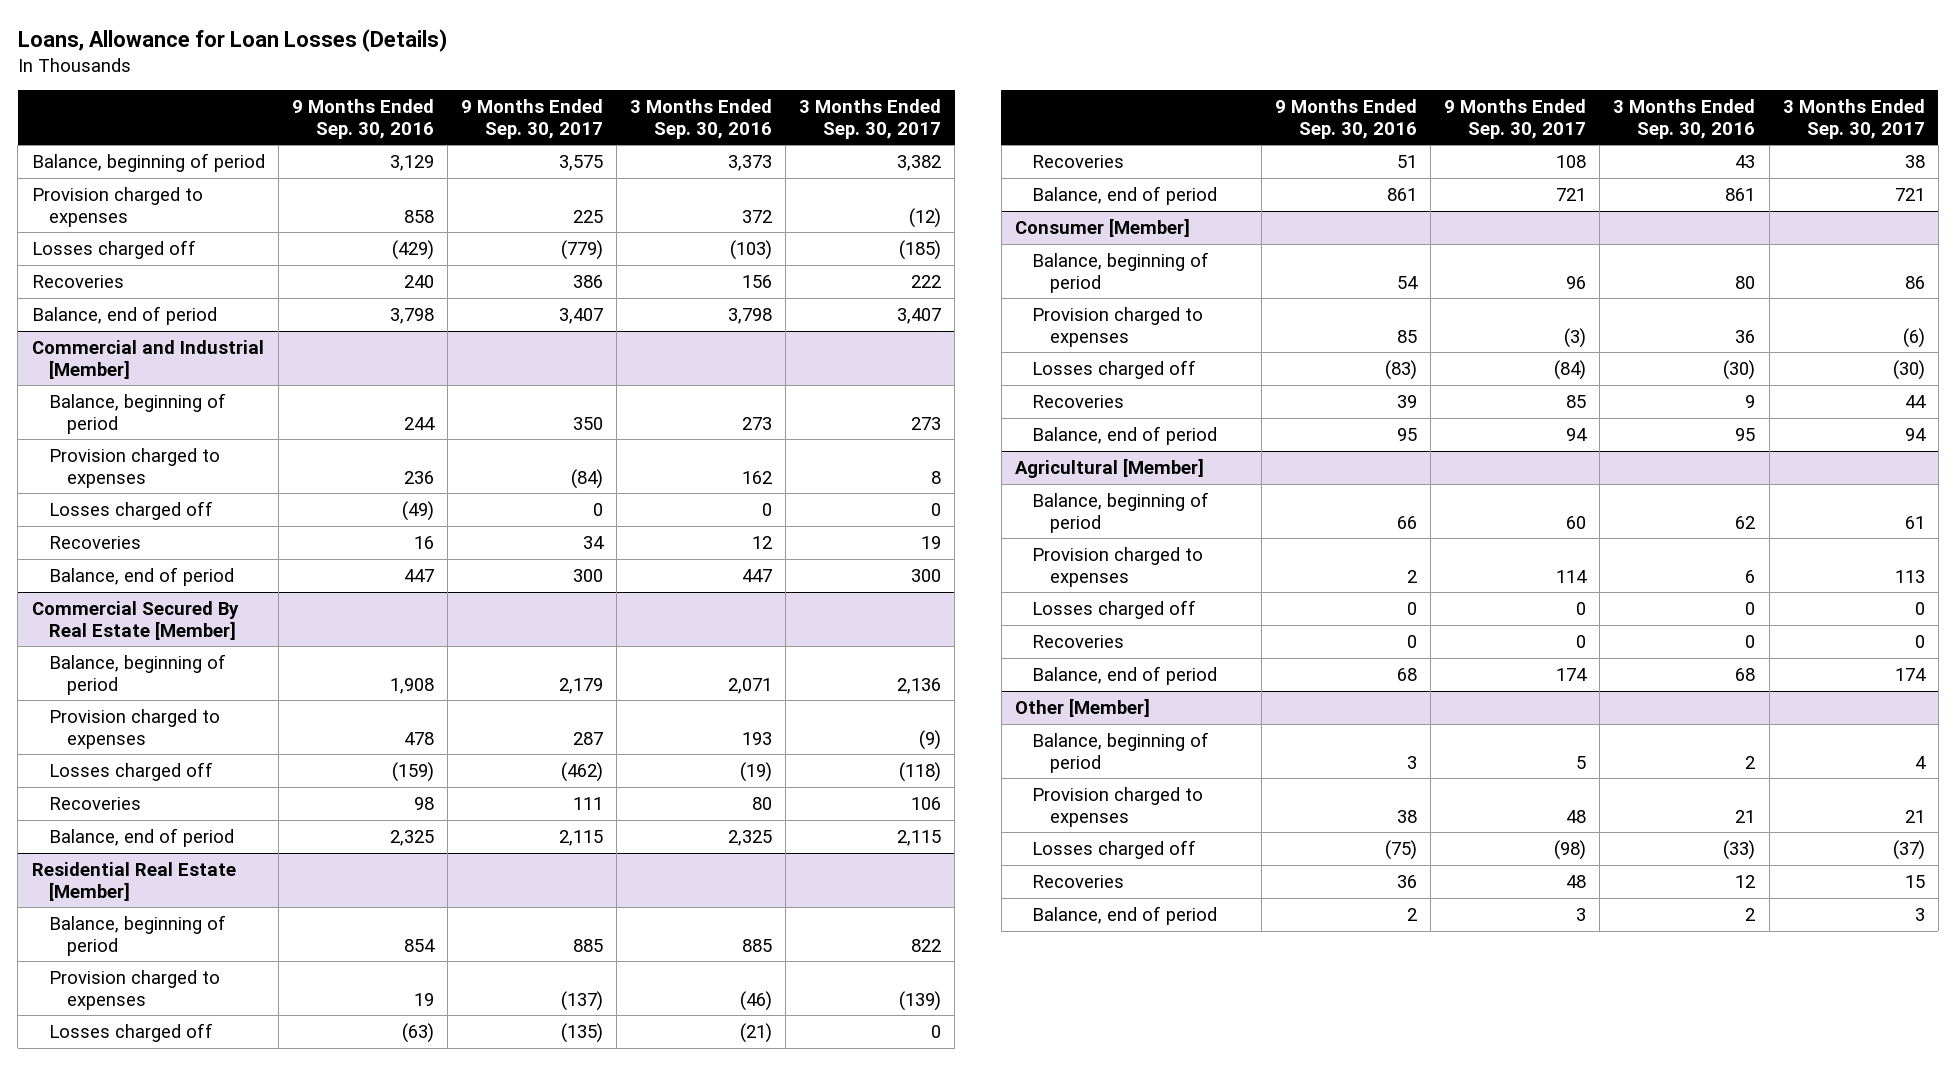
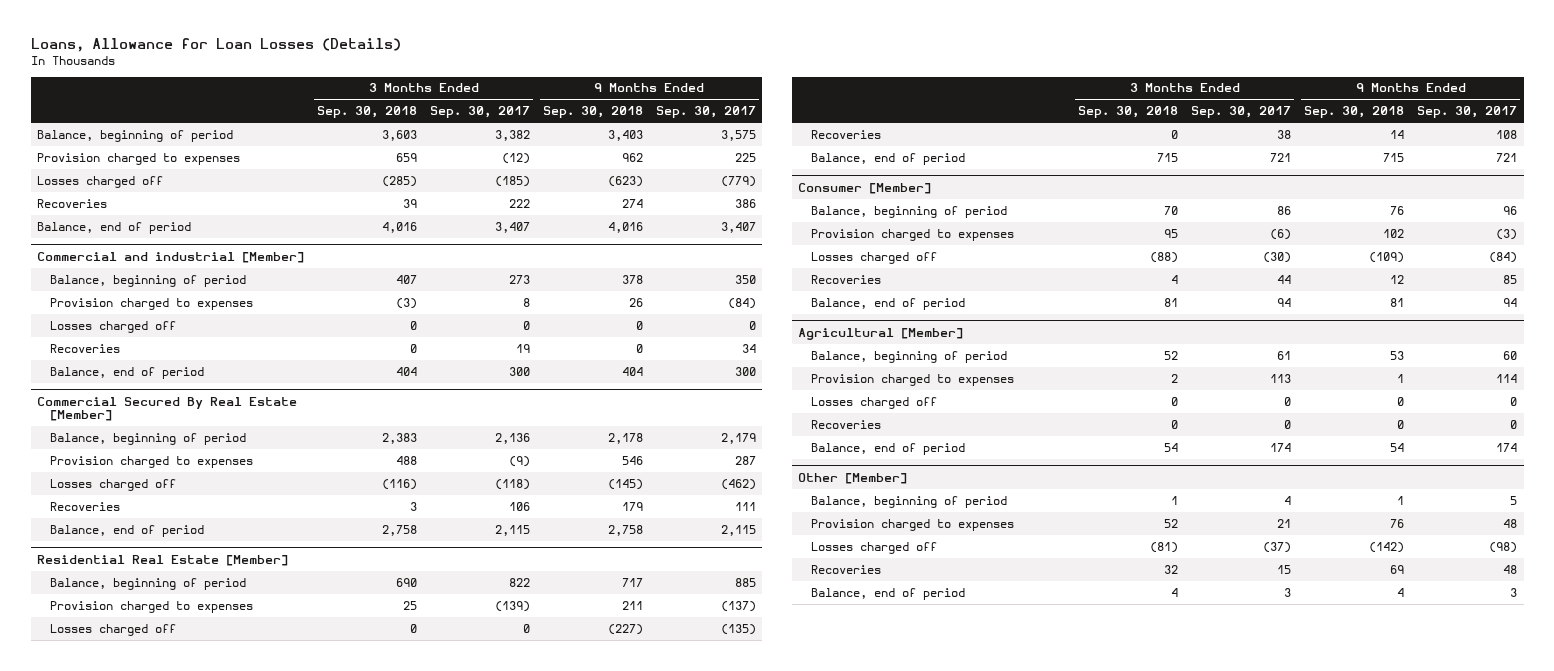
- | 9 Months Ended Sep. 30, 2016 | 9 Months Ended Sep. 30, 2017 | 3 Months Ended Sep. 30, 2016 | 3 Months Ended Sep. 30, 2017
+ | 3 Months Ended Sep. 30, 2018 | 3 Months Ended Sep. 30, 2017 | 9 Months Ended Sep. 30, 2018 | 9 Months Ended Sep. 30, 2017
- Commercial and Industrial [Member]
+ Commercial and industrial [Member]

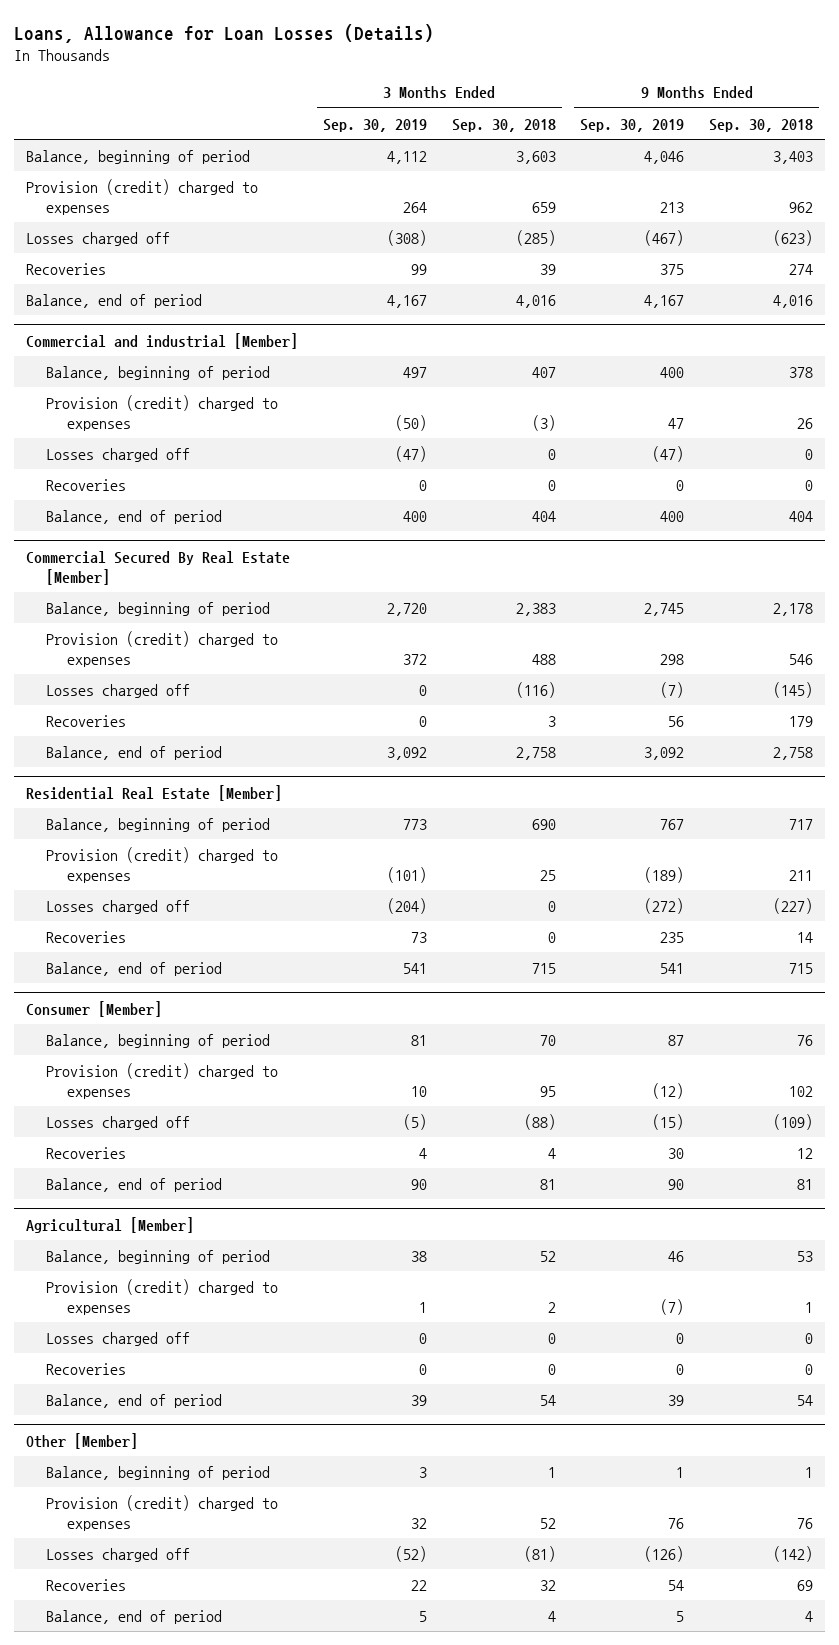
- | 3 Months Ended Sep. 30, 2018 | 3 Months Ended Sep. 30, 2017 | 9 Months Ended Sep. 30, 2018 | 9 Months Ended Sep. 30, 2017
+ | 3 Months Ended Sep. 30, 2019 | 3 Months Ended Sep. 30, 2018 | 9 Months Ended Sep. 30, 2019 | 9 Months Ended Sep. 30, 2018
- Provision charged to expenses | 659 | (12) | 962 | 225
+ Provision (credit) charged to expenses | 264 | 659 | 213 | 962
@ Commercial and industrial [Member]
- Provision charged to expenses | (3) | 8 | 26 | (84)
+ Provision (credit) charged to expenses | (50) | (3) | 47 | 26
@ Commercial Secured By Real Estate [Member]
- Provision charged to expenses | 488 | (9) | 546 | 287
+ Provision (credit) charged to expenses | 372 | 488 | 298 | 546
@ Residential Real Estate [Member]
- Provision charged to expenses | 25 | (139) | 211 | (137)
+ Provision (credit) charged to expenses | (101) | 25 | (189) | 211
@ Consumer [Member]
- Provision charged to expenses | 95 | (6) | 102 | (3)
+ Provision (credit) charged to expenses | 10 | 95 | (12) | 102
@ Agricultural [Member]
- Provision charged to expenses | 2 | 113 | 1 | 114
+ Provision (credit) charged to expenses | 1 | 2 | (7) | 1
@ Other [Member]
- Provision charged to expenses | 52 | 21 | 76 | 48
+ Provision (credit) charged to expenses | 32 | 52 | 76 | 76

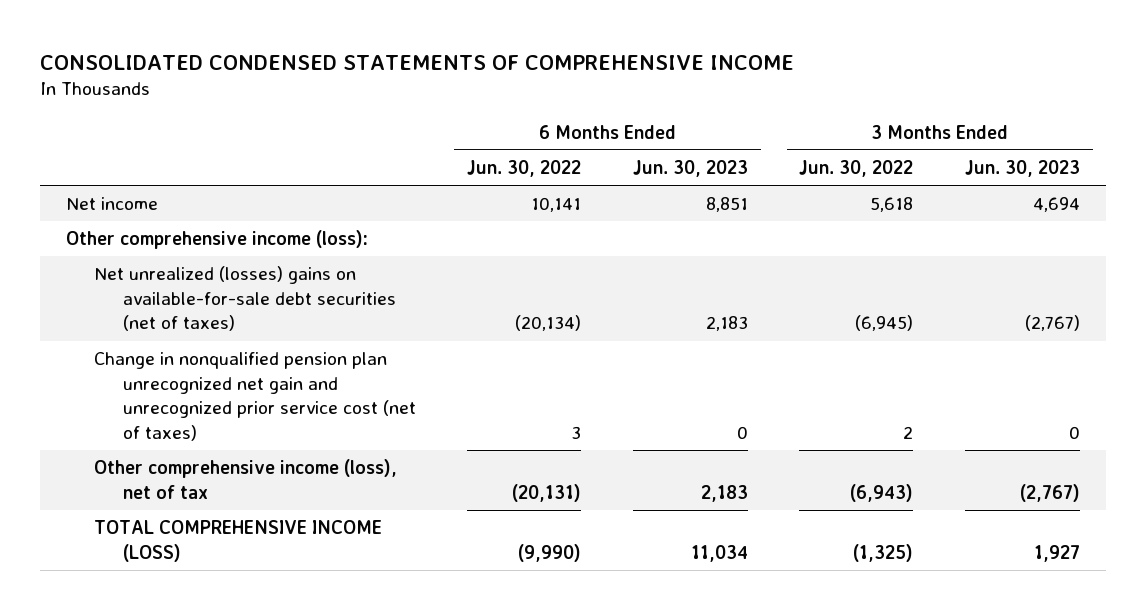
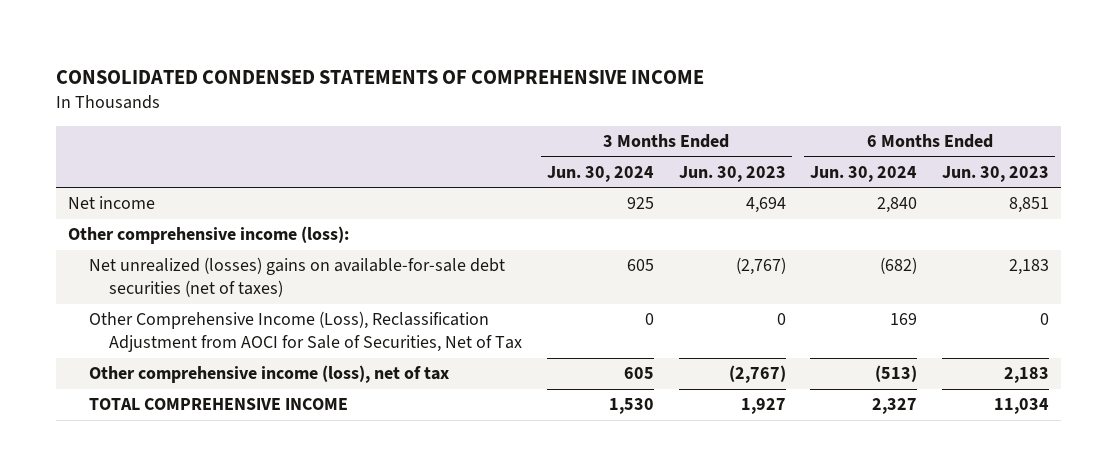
- | 6 Months Ended Jun. 30, 2022 | 6 Months Ended Jun. 30, 2023 | 3 Months Ended Jun. 30, 2022 | 3 Months Ended Jun. 30, 2023
+ | 3 Months Ended Jun. 30, 2024 | 3 Months Ended Jun. 30, 2023 | 6 Months Ended Jun. 30, 2024 | 6 Months Ended Jun. 30, 2023
- Change in nonqualified pension plan unrecognized net gain and unrecognized prior service cost (net of taxes) | 3 | 0 | 2 | 0
+ Other Comprehensive Income (Loss), Reclassification Adjustment from AOCI for Sale of Securities, Net of Tax | 0 | 0 | 169 | 0
- TOTAL COMPREHENSIVE INCOME (LOSS) | (9,990) | 11,034 | (1,325) | 1,927
+ TOTAL COMPREHENSIVE INCOME | 1,530 | 1,927 | 2,327 | 11,034

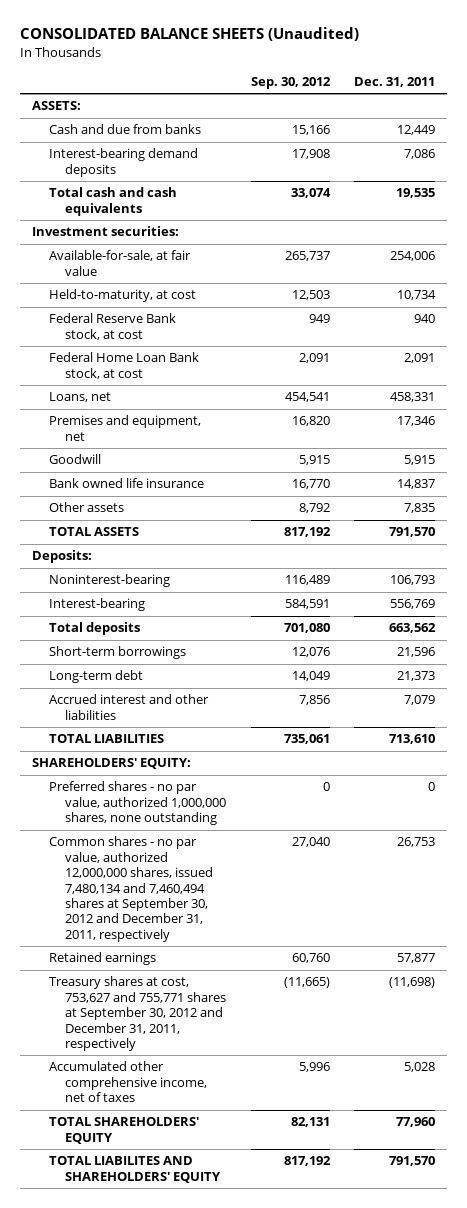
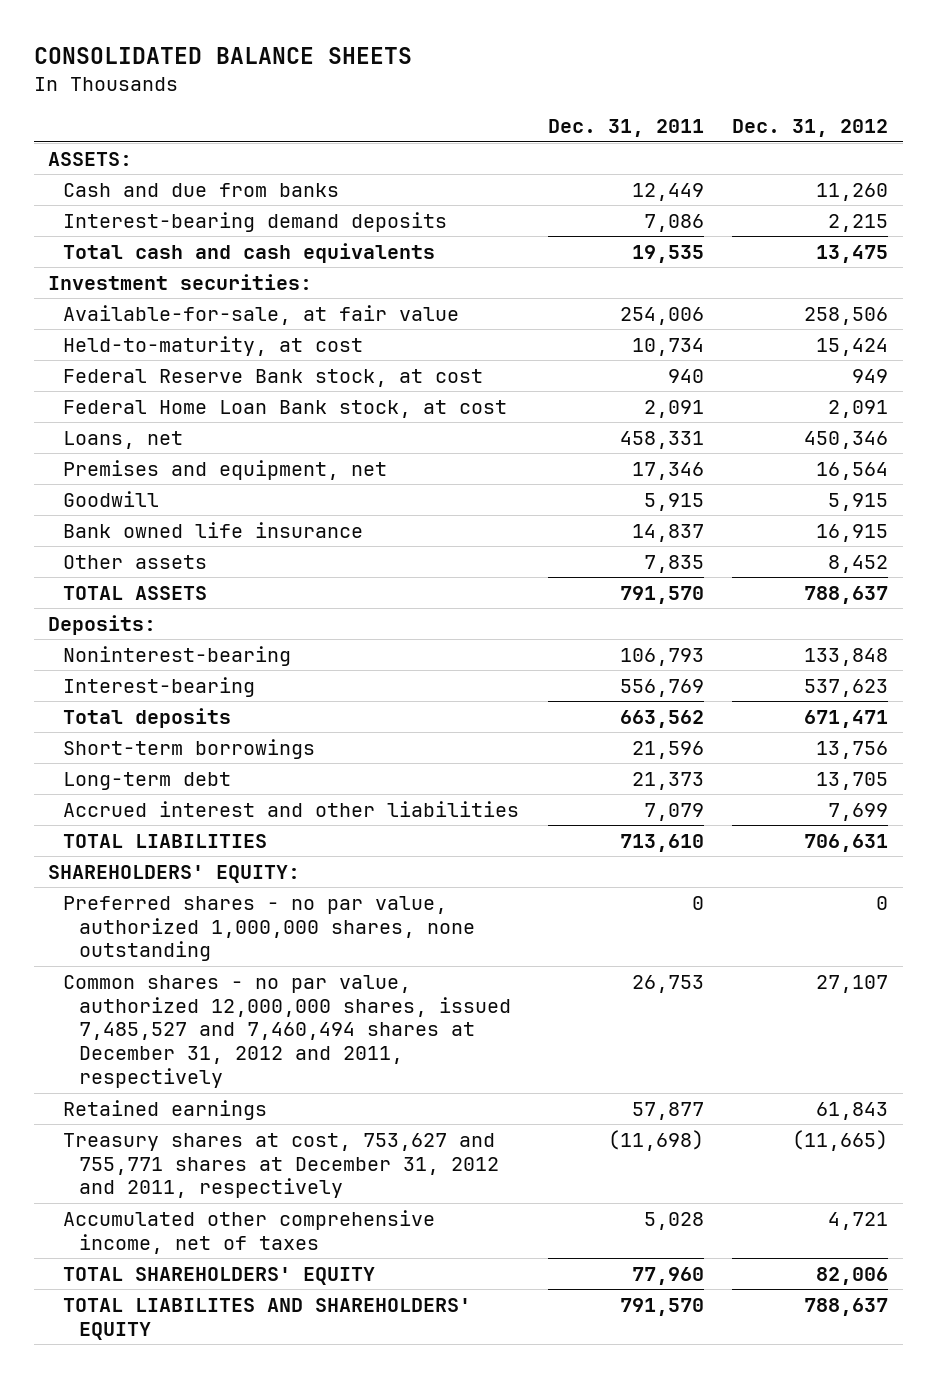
- CONSOLIDATED BALANCE SHEETS (Unaudited)
+ CONSOLIDATED BALANCE SHEETS
- | Sep. 30, 2012 | Dec. 31, 2011
+ | Dec. 31, 2011 | Dec. 31, 2012
- Common shares - no par value, authorized 12,000,000 shares, issued 7,480,134 and 7,460,494 shares at September 30, 2012 and December 31, 2011, respectively | 27,040 | 26,753
+ Common shares - no par value, authorized 12,000,000 shares, issued 7,485,527 and 7,460,494 shares at December 31, 2012 and 2011, respectively | 26,753 | 27,107
- Treasury shares at cost, 753,627 and 755,771 shares at September 30, 2012 and December 31, 2011, respectively | (11,665) | (11,698)
+ Treasury shares at cost, 753,627 and 755,771 shares at December 31, 2012 and 2011, respectively | (11,698) | (11,665)

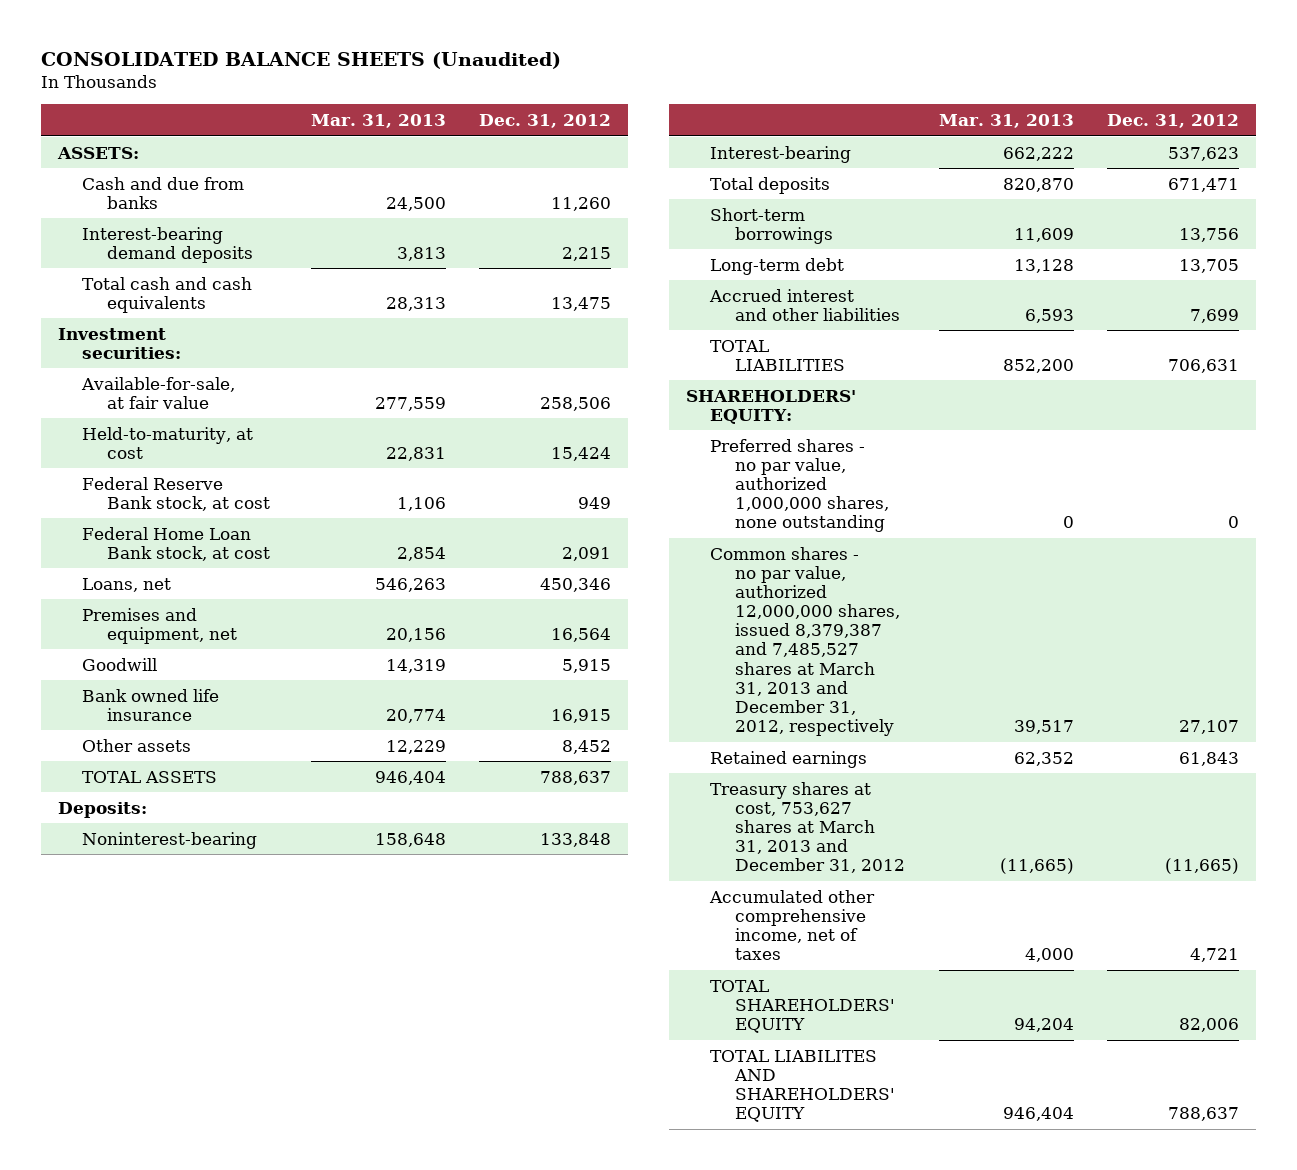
- CONSOLIDATED BALANCE SHEETS
+ CONSOLIDATED BALANCE SHEETS (Unaudited)
- | Dec. 31, 2011 | Dec. 31, 2012
+ | Mar. 31, 2013 | Dec. 31, 2012
- Common shares - no par value, authorized 12,000,000 shares, issued 7,485,527 and 7,460,494 shares at December 31, 2012 and 2011, respectively | 26,753 | 27,107
+ Common shares - no par value, authorized 12,000,000 shares, issued 8,379,387 and 7,485,527 shares at March 31, 2013 and December 31, 2012, respectively | 39,517 | 27,107
- Treasury shares at cost, 753,627 and 755,771 shares at December 31, 2012 and 2011, respectively | (11,698) | (11,665)
+ Treasury shares at cost, 753,627 shares at March 31, 2013 and December 31, 2012 | (11,665) | (11,665)

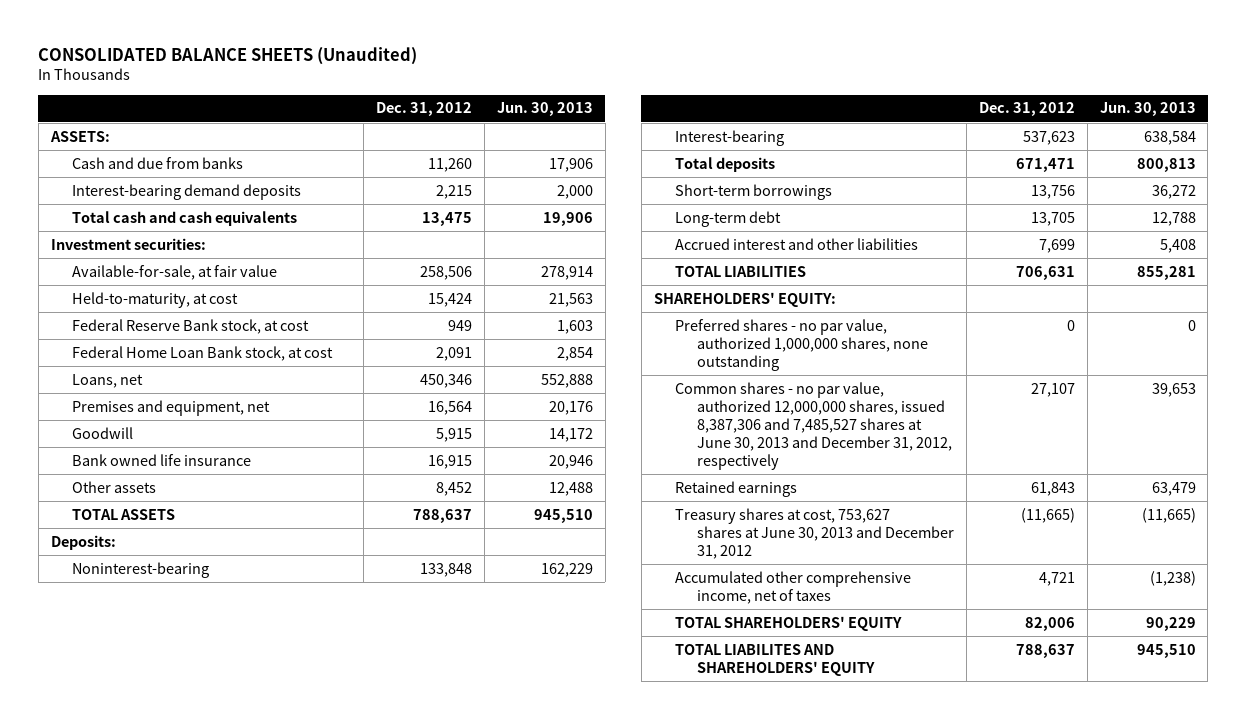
- | Mar. 31, 2013 | Dec. 31, 2012
+ | Dec. 31, 2012 | Jun. 30, 2013
- Common shares - no par value, authorized 12,000,000 shares, issued 8,379,387 and 7,485,527 shares at March 31, 2013 and December 31, 2012, respectively | 39,517 | 27,107
+ Common shares - no par value, authorized 12,000,000 shares, issued 8,387,306 and 7,485,527 shares at June 30, 2013 and December 31, 2012, respectively | 27,107 | 39,653
- Treasury shares at cost, 753,627 shares at March 31, 2013 and December 31, 2012 | (11,665) | (11,665)
+ Treasury shares at cost, 753,627 shares at June 30, 2013 and December 31, 2012 | (11,665) | (11,665)

